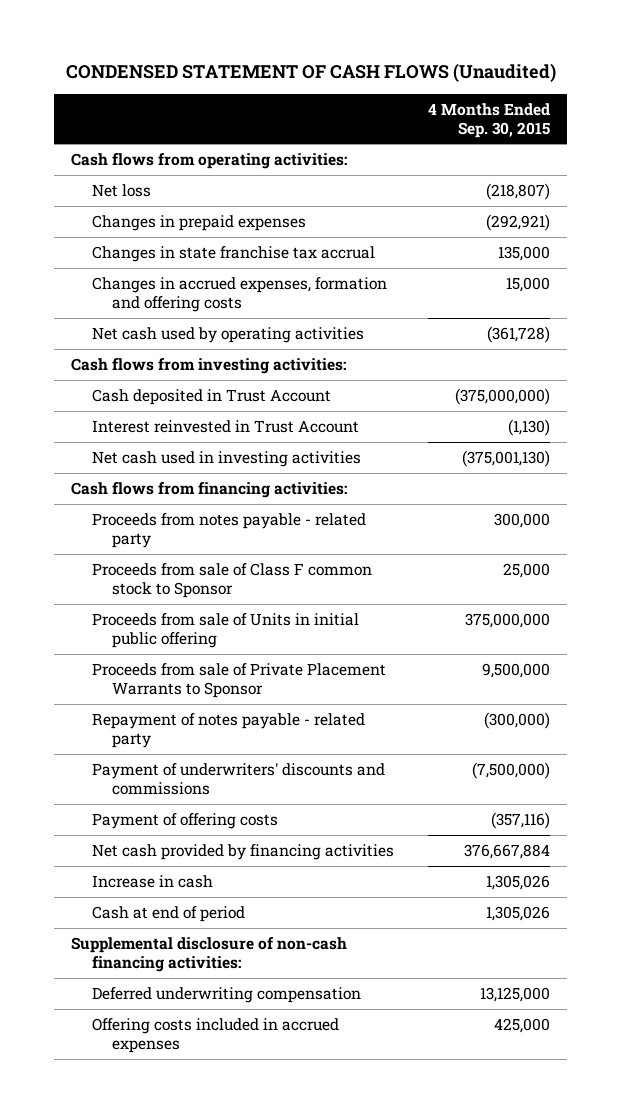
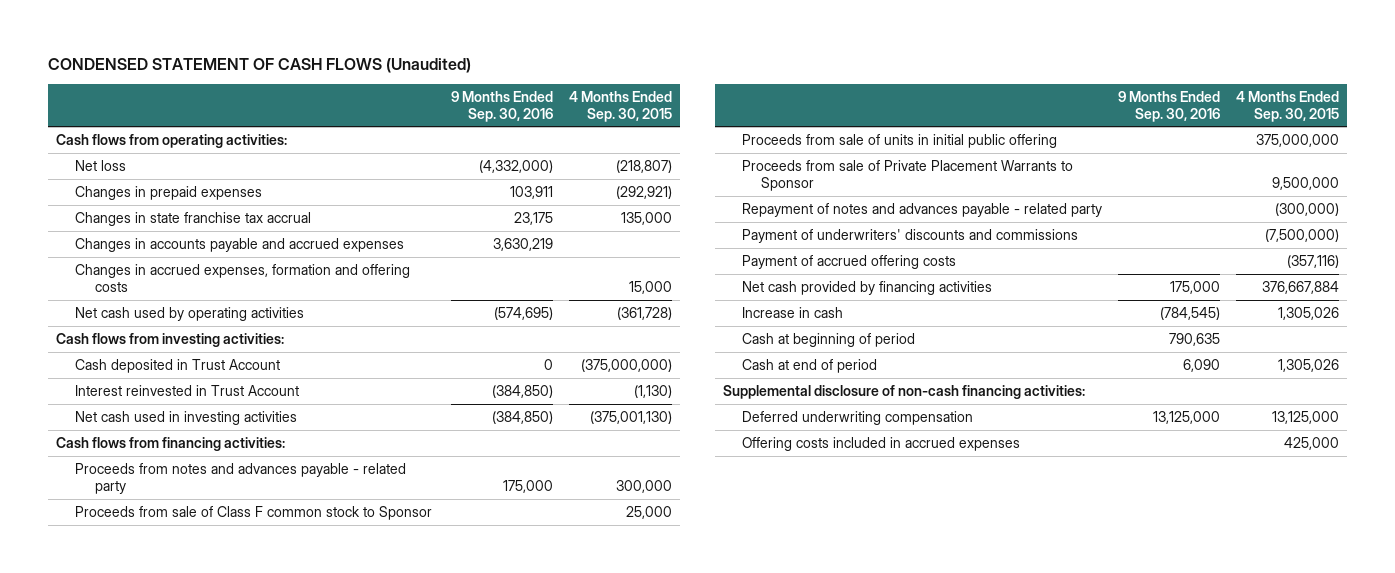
- | 4 Months Ended Sep. 30, 2015
+ | 9 Months Ended Sep. 30, 2016 | 4 Months Ended Sep. 30, 2015
+ Changes in accounts payable and accrued expenses | 3,630,219 |
- Proceeds from notes payable - related party | 300,000
+ Proceeds from notes and advances payable - related party | 175,000 | 300,000
- Proceeds from sale of Units in initial public offering | 375,000,000
+ Proceeds from sale of units in initial public offering | | 375,000,000
- Repayment of notes payable - related party | (300,000)
+ Repayment of notes and advances payable - related party | | (300,000)
- Payment of offering costs | (357,116)
+ Payment of accrued offering costs | | (357,116)
+ Cash at beginning of period | 790,635 |

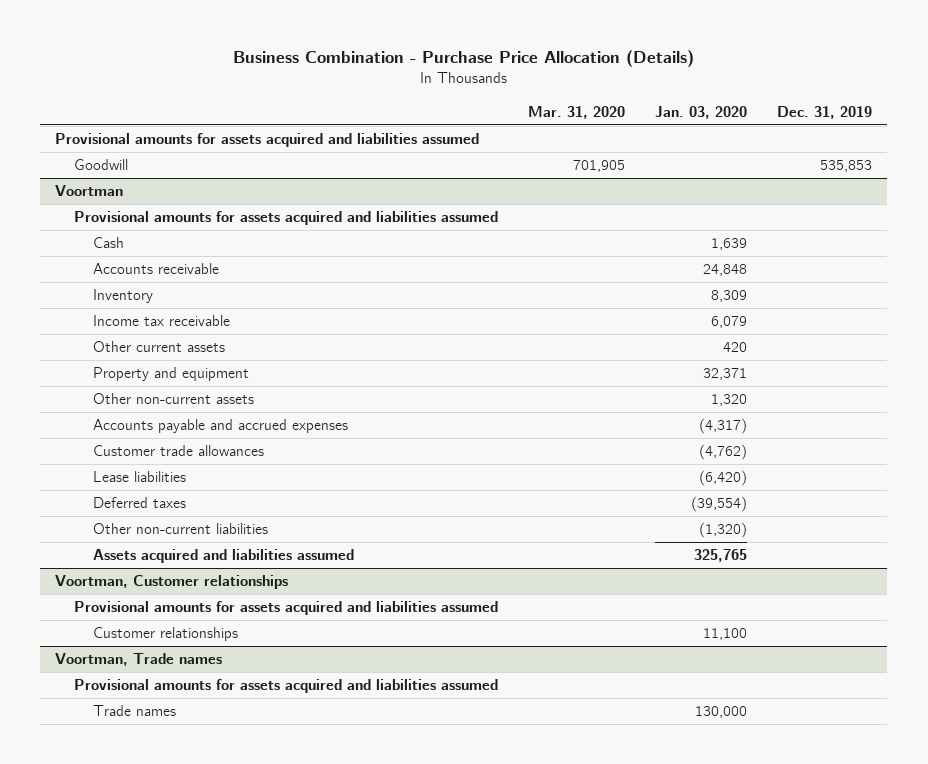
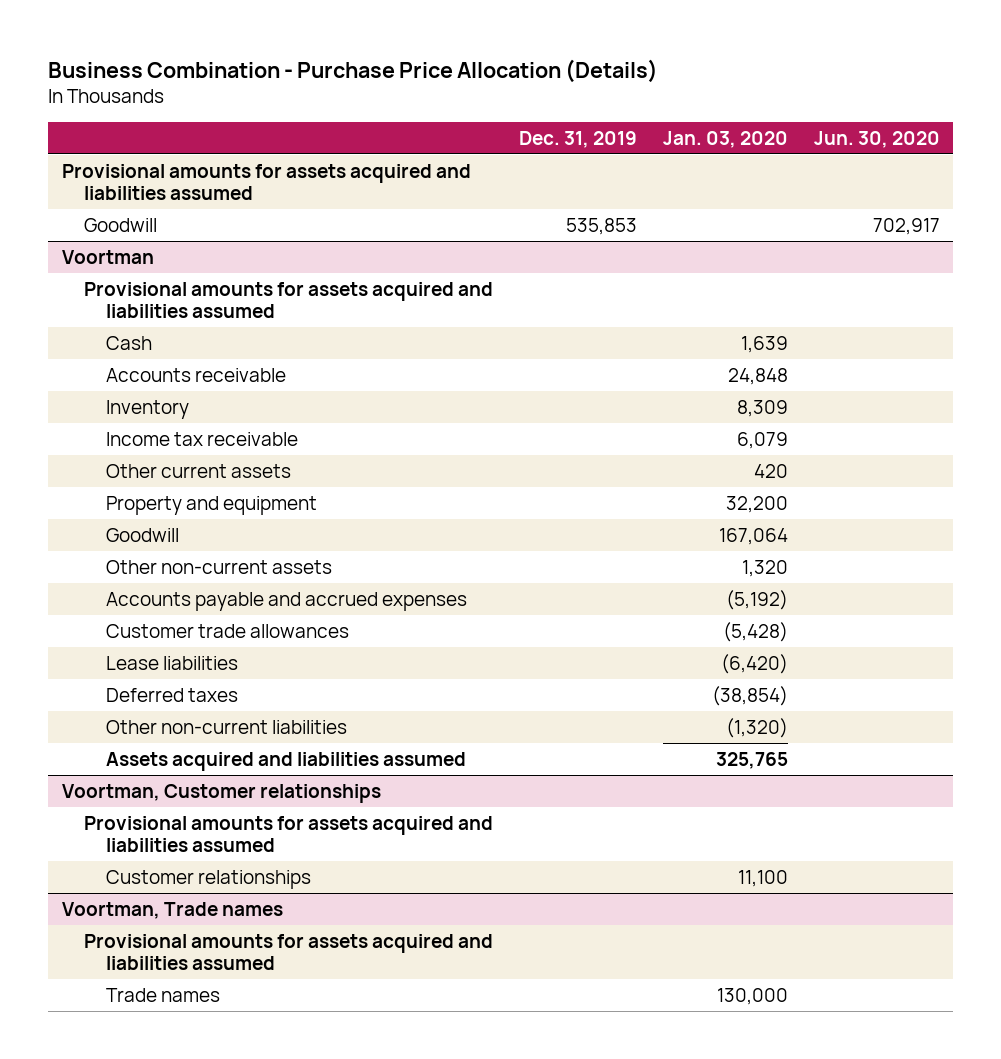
- | Mar. 31, 2020 | Jan. 03, 2020 | Dec. 31, 2019
+ | Dec. 31, 2019 | Jan. 03, 2020 | Jun. 30, 2020
@ Voortman
- Property and equipment | | 32,371 |
+ Property and equipment | | 32,200 |
+ Goodwill | | 167,064 |
- Accounts payable and accrued expenses | | (4,317) |
- Customer trade allowances | | (4,762) |
+ Accounts payable and accrued expenses | | (5,192) |
+ Customer trade allowances | | (5,428) |
- Deferred taxes | | (39,554) |
+ Deferred taxes | | (38,854) |

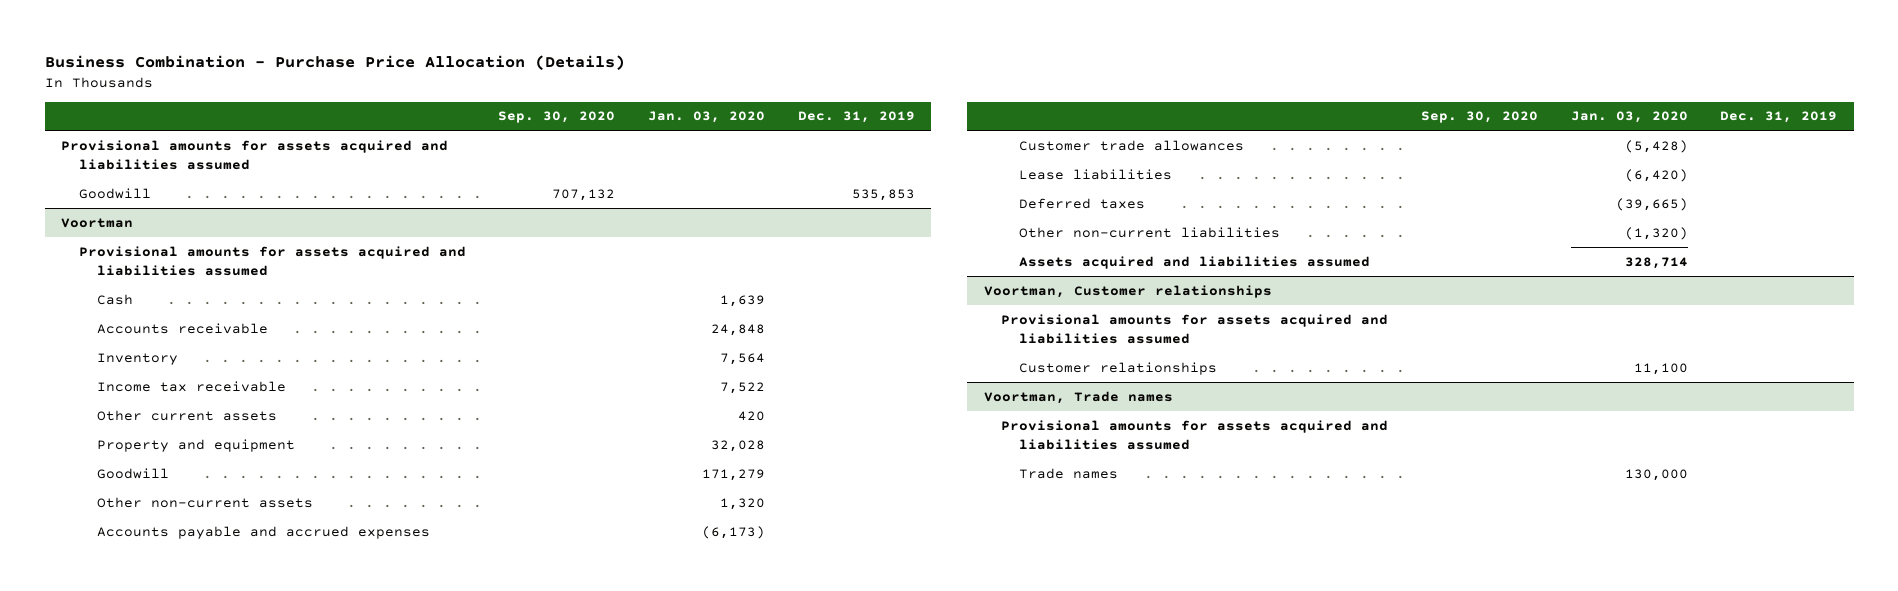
- | Dec. 31, 2019 | Jan. 03, 2020 | Jun. 30, 2020
+ | Sep. 30, 2020 | Jan. 03, 2020 | Dec. 31, 2019
@ Voortman
- Inventory | | 8,309 |
- Income tax receivable | | 6,079 |
+ Inventory | | 7,564 |
+ Income tax receivable | | 7,522 |
- Property and equipment | | 32,200 |
- Goodwill | | 167,064 |
+ Property and equipment | | 32,028 |
+ Goodwill | | 171,279 |
- Accounts payable and accrued expenses | | (5,192) |
+ Accounts payable and accrued expenses | | (6,173) |
- Deferred taxes | | (38,854) |
+ Deferred taxes | | (39,665) |
- Assets acquired and liabilities assumed | | 325,765 |
+ Assets acquired and liabilities assumed | | 328,714 |

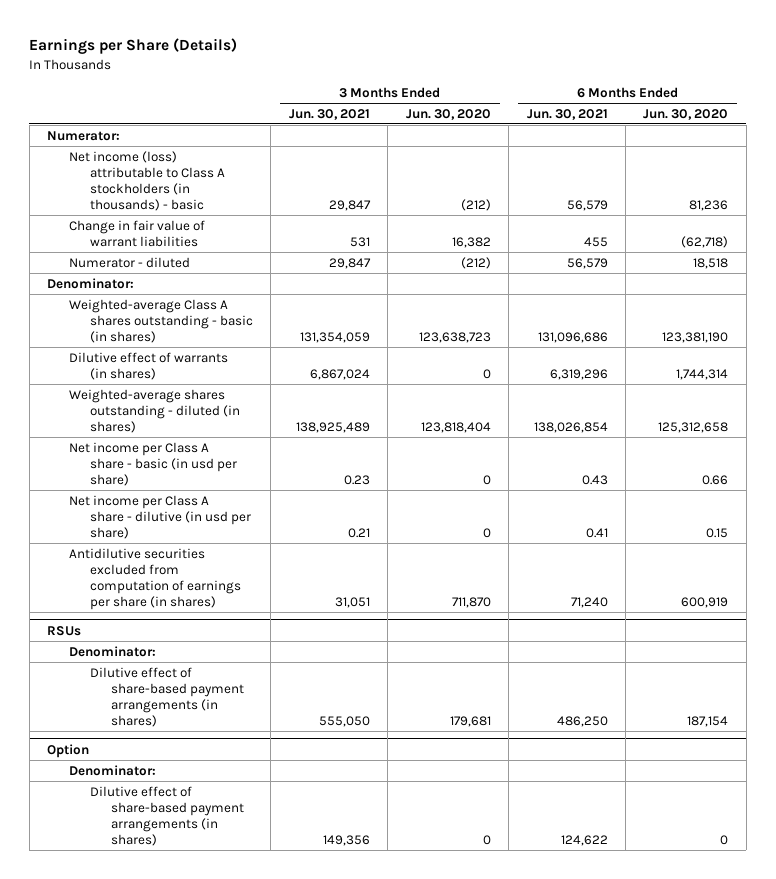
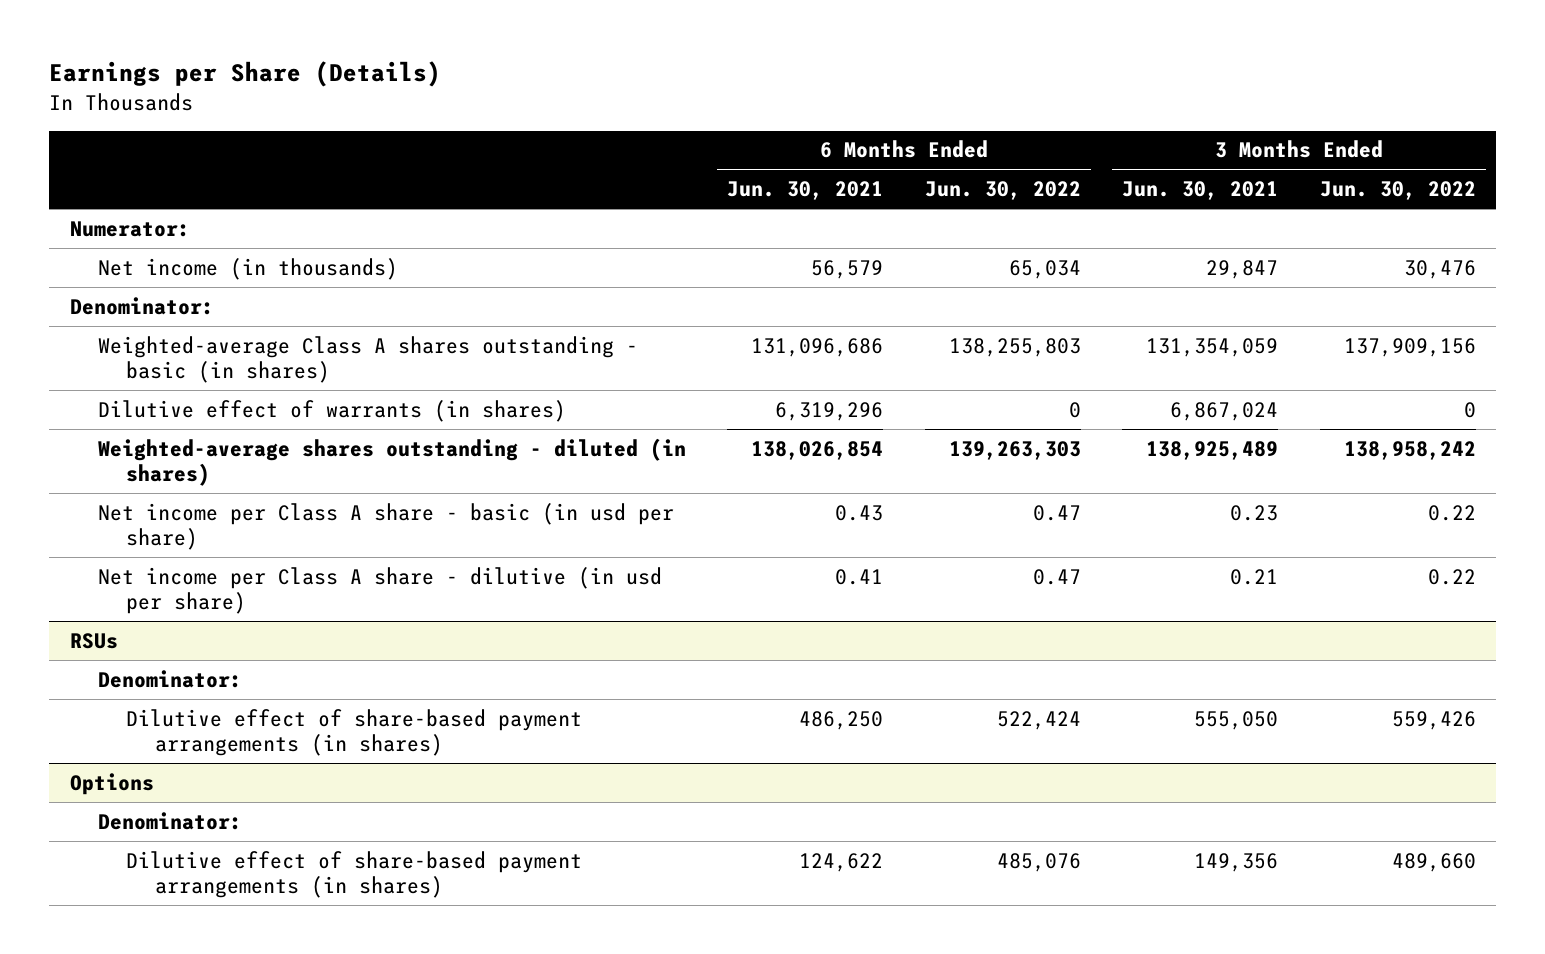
- | 3 Months Ended Jun. 30, 2021 | 3 Months Ended Jun. 30, 2020 | 6 Months Ended Jun. 30, 2021 | 6 Months Ended Jun. 30, 2020
+ | 6 Months Ended Jun. 30, 2021 | 6 Months Ended Jun. 30, 2022 | 3 Months Ended Jun. 30, 2021 | 3 Months Ended Jun. 30, 2022
- Net income (loss) attributable to Class A stockholders (in thousands) - basic | 29,847 | (212) | 56,579 | 81,236
- Change in fair value of warrant liabilities | 531 | 16,382 | 455 | (62,718)
- Numerator - diluted | 29,847 | (212) | 56,579 | 18,518
+ Net income (in thousands) | 56,579 | 65,034 | 29,847 | 30,476
- Antidilutive securities excluded from computation of earnings per share (in shares) | 31,051 | 711,870 | 71,240 | 600,919
- Option
+ Options

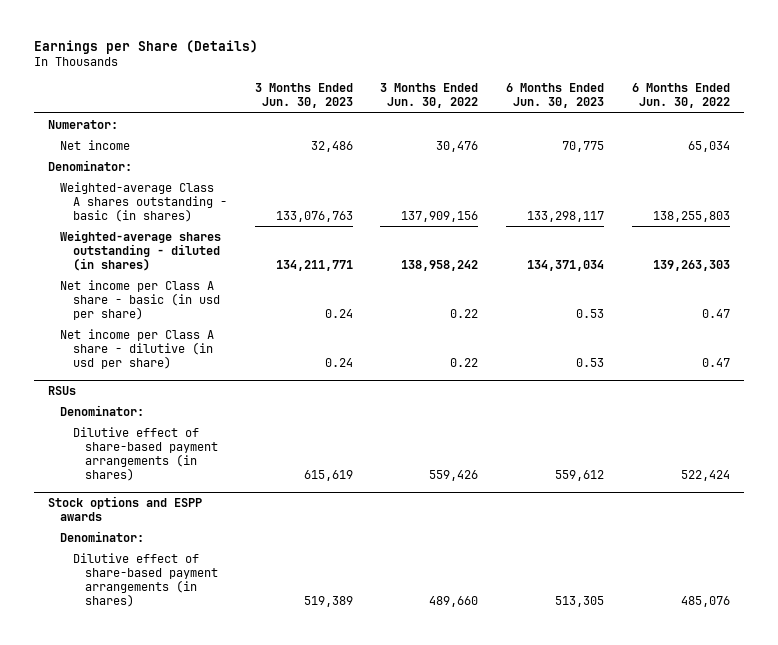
- | 6 Months Ended Jun. 30, 2021 | 6 Months Ended Jun. 30, 2022 | 3 Months Ended Jun. 30, 2021 | 3 Months Ended Jun. 30, 2022
+ | 3 Months Ended Jun. 30, 2023 | 3 Months Ended Jun. 30, 2022 | 6 Months Ended Jun. 30, 2023 | 6 Months Ended Jun. 30, 2022
- Net income (in thousands) | 56,579 | 65,034 | 29,847 | 30,476
+ Net income | 32,486 | 30,476 | 70,775 | 65,034
- Dilutive effect of warrants (in shares) | 6,319,296 | 0 | 6,867,024 | 0
- Options
+ Stock options and ESPP awards

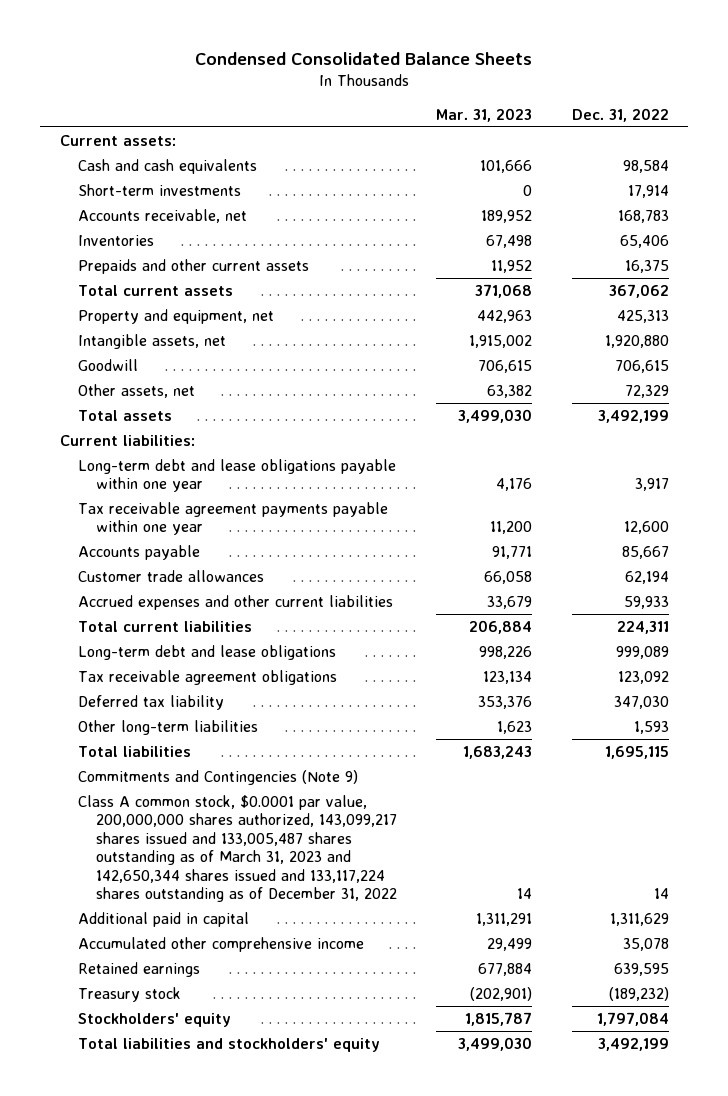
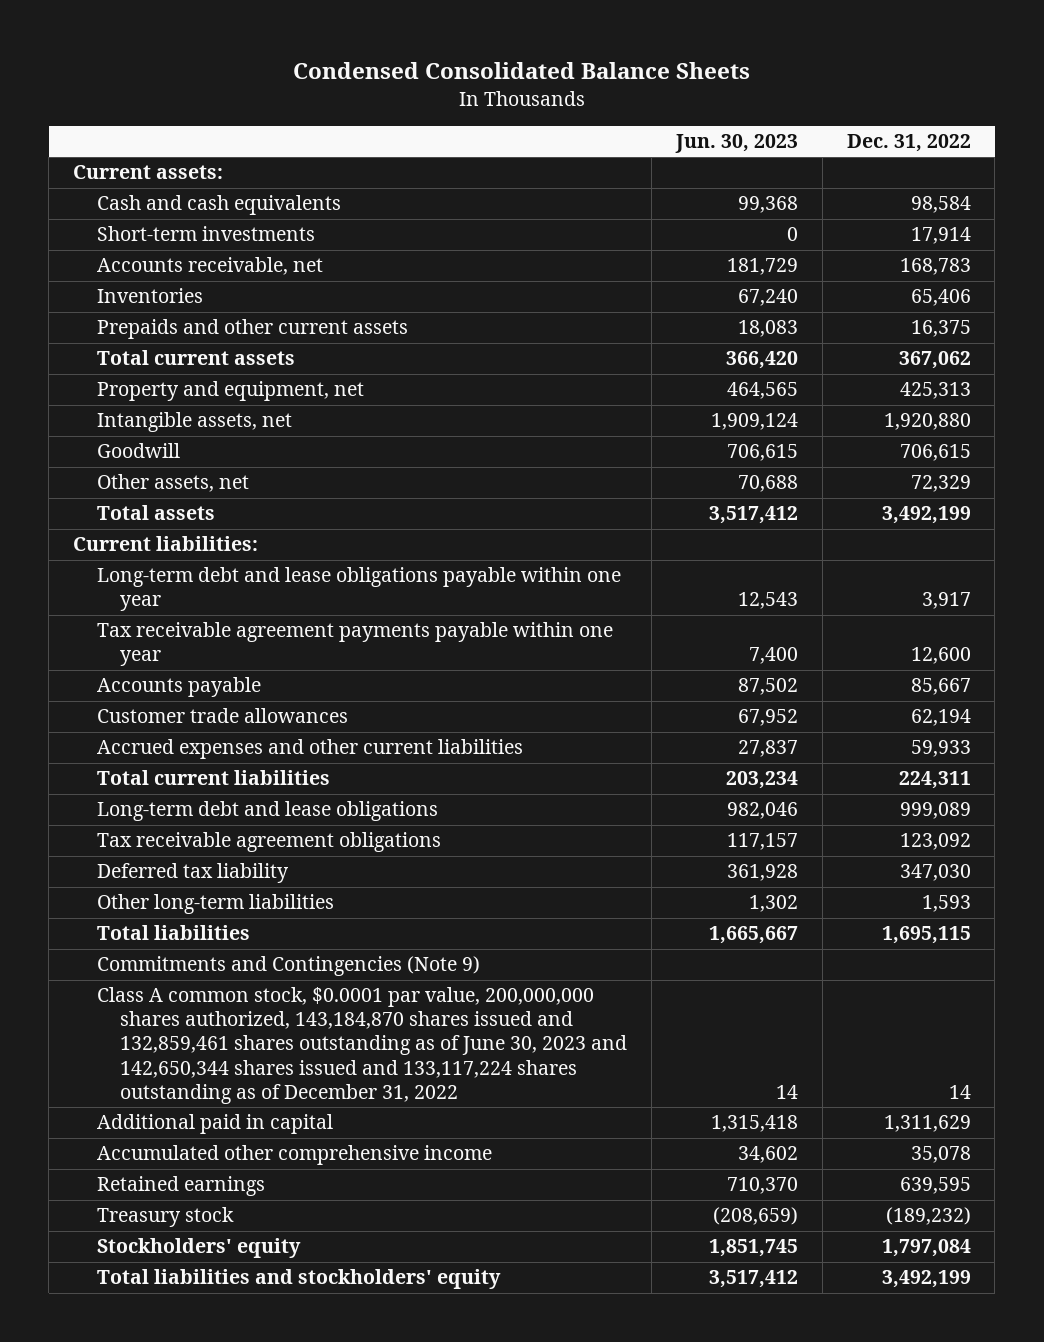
- | Mar. 31, 2023 | Dec. 31, 2022
+ | Jun. 30, 2023 | Dec. 31, 2022
- Class A common stock, $0.0001 par value, 200,000,000 shares authorized, 143,099,217 shares issued and 133,005,487 shares outstanding as of March 31, 2023 and 142,650,344 shares issued and 133,117,224 shares outstanding as of December 31, 2022 | 14 | 14
+ Class A common stock, $0.0001 par value, 200,000,000 shares authorized, 143,184,870 shares issued and 132,859,461 shares outstanding as of June 30, 2023 and 142,650,344 shares issued and 133,117,224 shares outstanding as of December 31, 2022 | 14 | 14

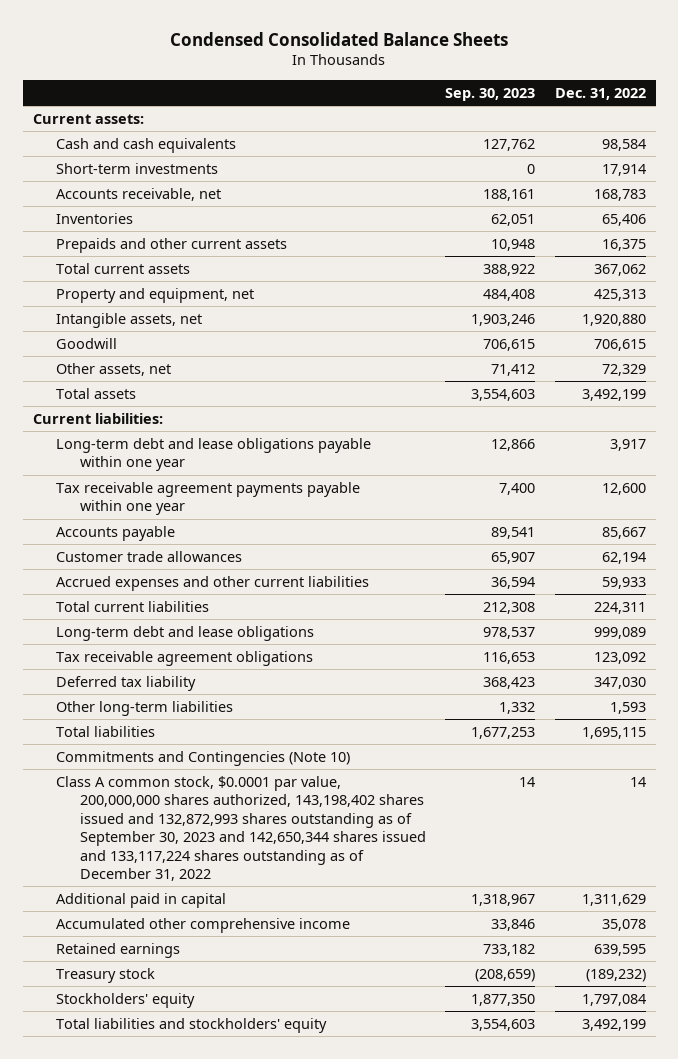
- | Jun. 30, 2023 | Dec. 31, 2022
+ | Sep. 30, 2023 | Dec. 31, 2022
- Commitments and Contingencies (Note 9)
- Class A common stock, $0.0001 par value, 200,000,000 shares authorized, 143,184,870 shares issued and 132,859,461 shares outstanding as of June 30, 2023 and 142,650,344 shares issued and 133,117,224 shares outstanding as of December 31, 2022 | 14 | 14
+ Commitments and Contingencies (Note 10)
+ Class A common stock, $0.0001 par value, 200,000,000 shares authorized, 143,198,402 shares issued and 132,872,993 shares outstanding as of September 30, 2023 and 142,650,344 shares issued and 133,117,224 shares outstanding as of December 31, 2022 | 14 | 14

